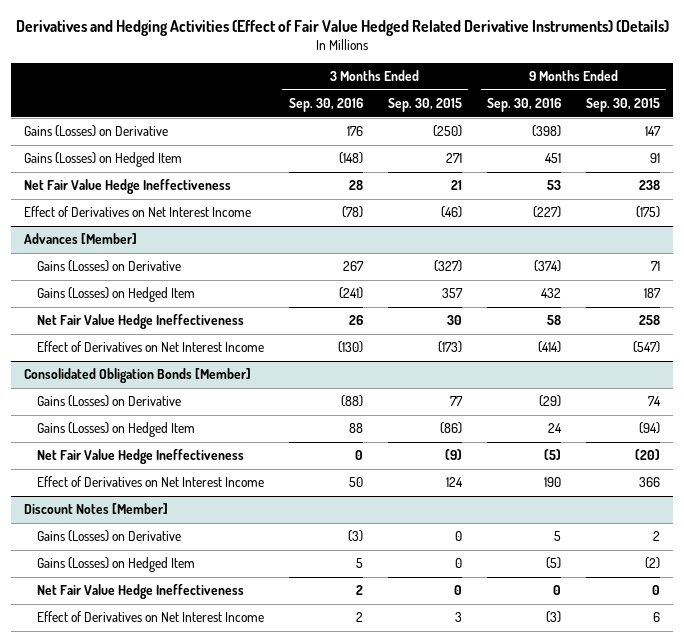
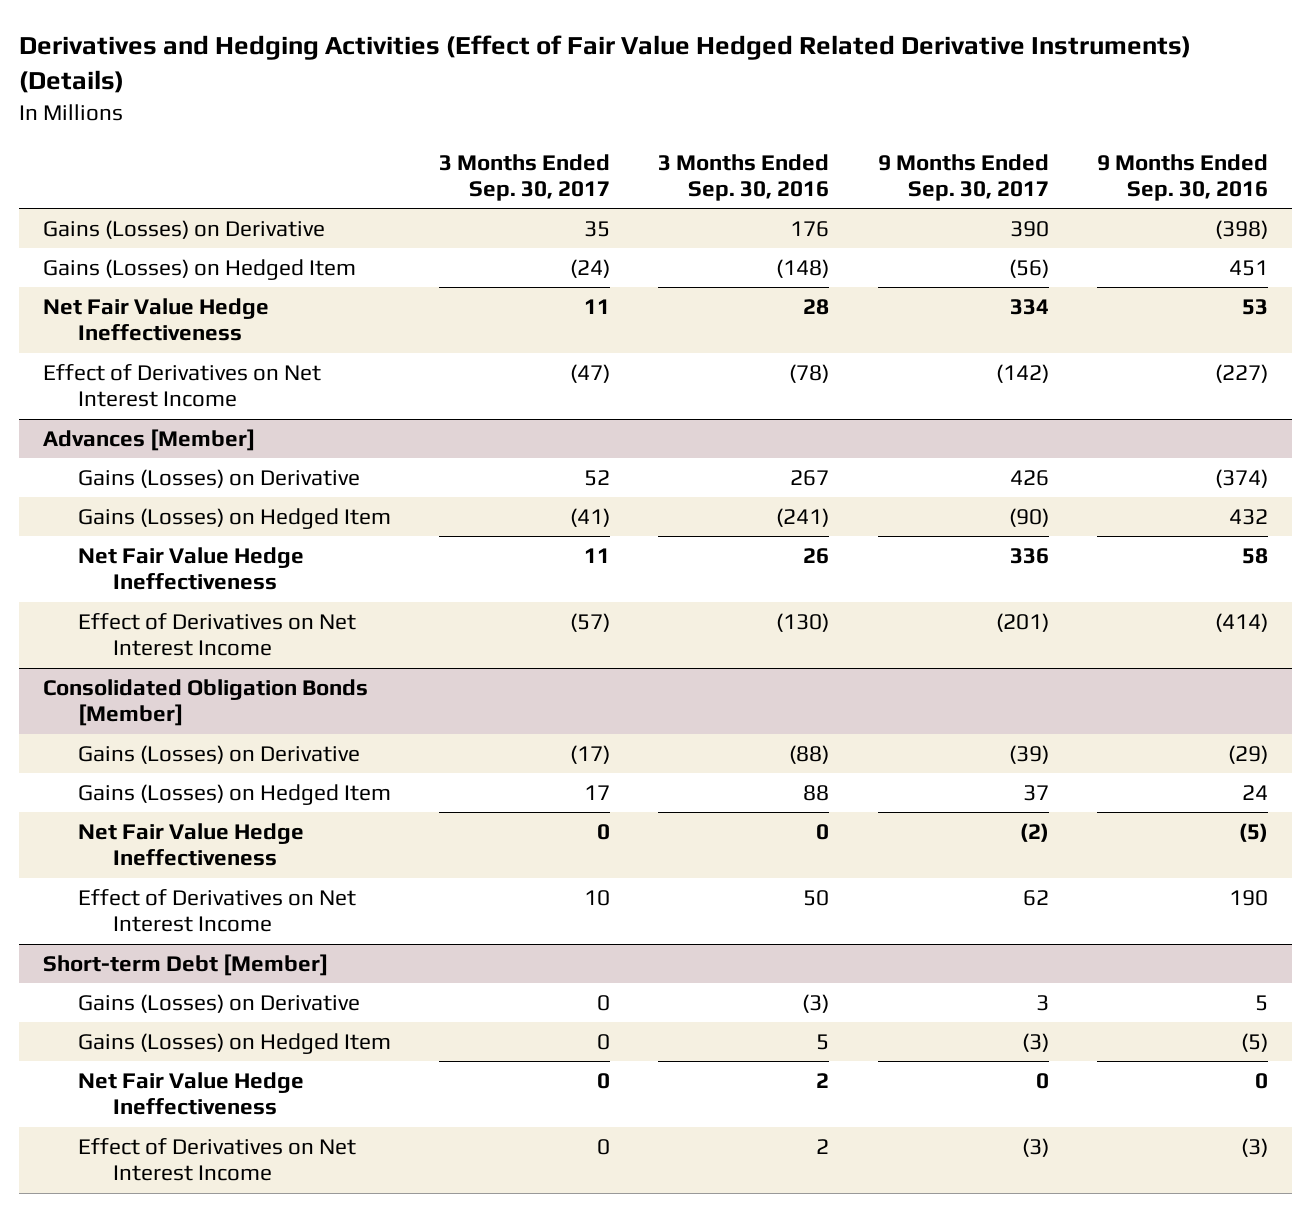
- | 3 Months Ended Sep. 30, 2016 | 3 Months Ended Sep. 30, 2015 | 9 Months Ended Sep. 30, 2016 | 9 Months Ended Sep. 30, 2015
+ | 3 Months Ended Sep. 30, 2017 | 3 Months Ended Sep. 30, 2016 | 9 Months Ended Sep. 30, 2017 | 9 Months Ended Sep. 30, 2016
- Discount Notes [Member]
+ Short-term Debt [Member]

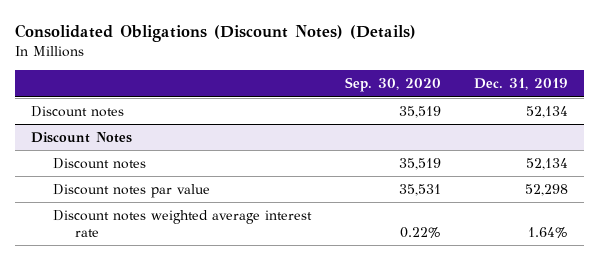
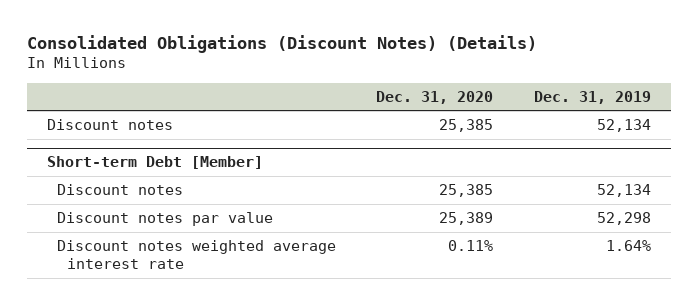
- | Sep. 30, 2020 | Dec. 31, 2019
+ | Dec. 31, 2020 | Dec. 31, 2019
- Discount Notes
+ Short-term Debt [Member]

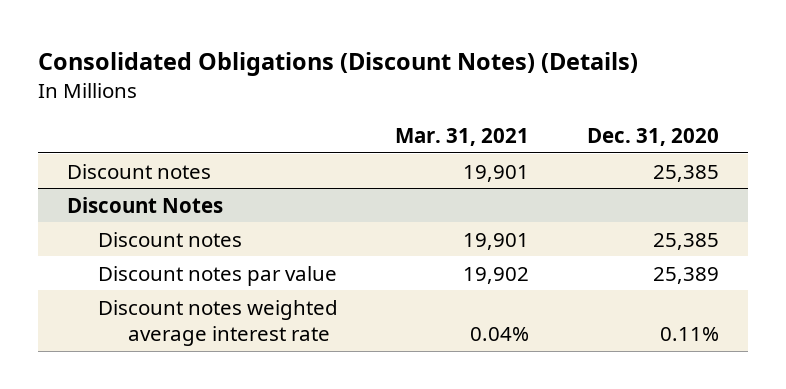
- | Dec. 31, 2020 | Dec. 31, 2019
+ | Mar. 31, 2021 | Dec. 31, 2020
- Short-term Debt [Member]
+ Discount Notes

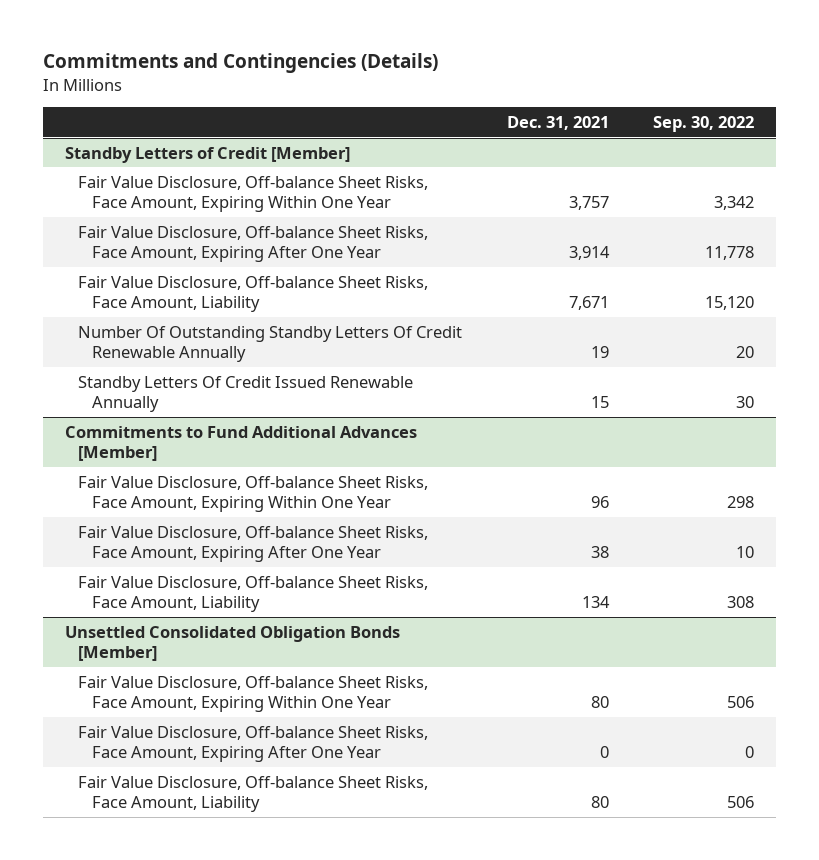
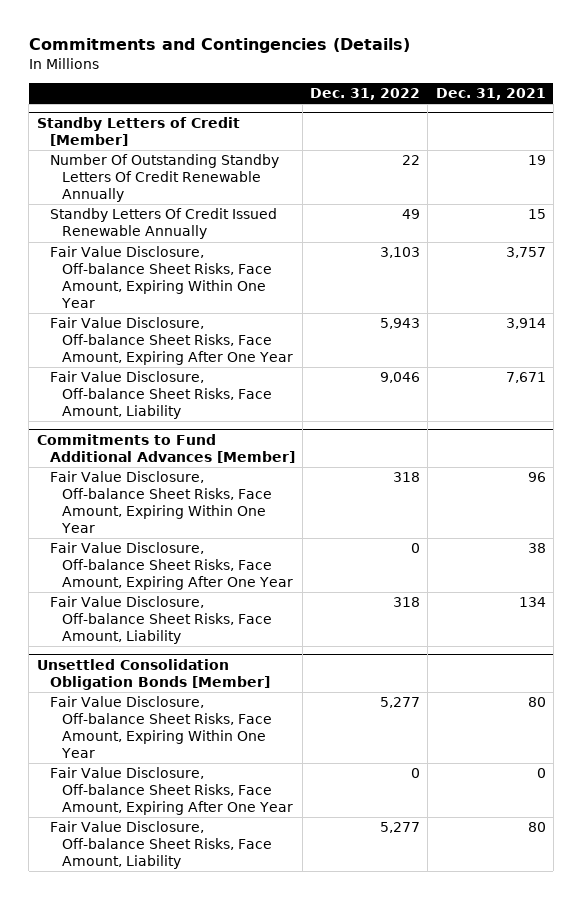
- | Dec. 31, 2021 | Sep. 30, 2022
+ | Dec. 31, 2022 | Dec. 31, 2021
@ Standby Letters of Credit [Member]
moved up: Number Of Outstanding Standby Letters Of Credit Renewable Annually | 22 | 19
moved up: Standby Letters Of Credit Issued Renewable Annually | 49 | 15
- Unsettled Consolidated Obligation Bonds [Member]
+ Unsettled Consolidation Obligation Bonds [Member]

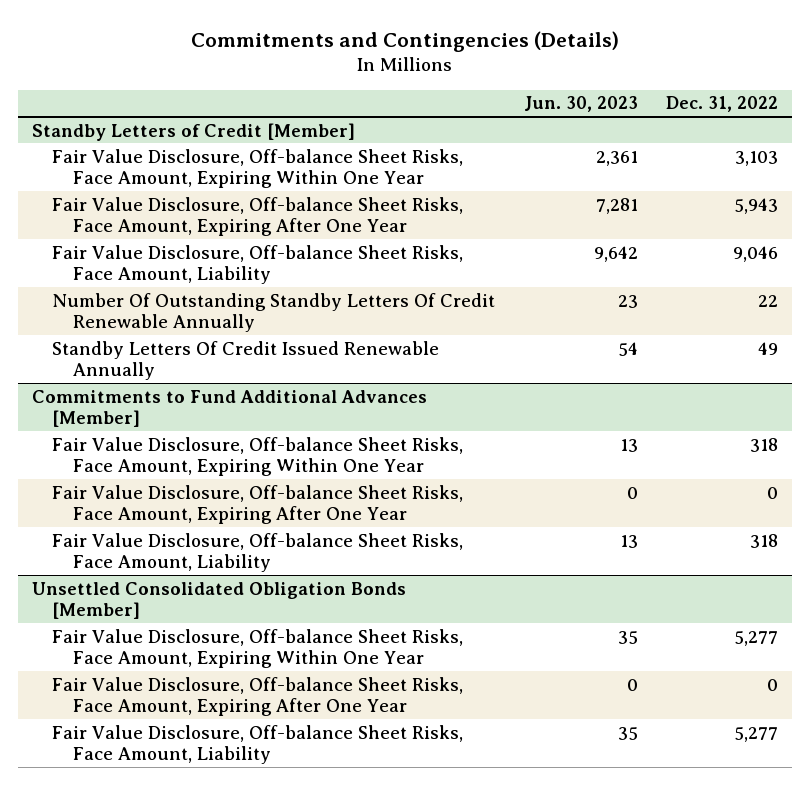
- | Dec. 31, 2022 | Dec. 31, 2021
+ | Jun. 30, 2023 | Dec. 31, 2022
@ Standby Letters of Credit [Member]
moved down: Number Of Outstanding Standby Letters Of Credit Renewable Annually | 23 | 22
moved down: Standby Letters Of Credit Issued Renewable Annually | 54 | 49
- Unsettled Consolidation Obligation Bonds [Member]
+ Unsettled Consolidated Obligation Bonds [Member]

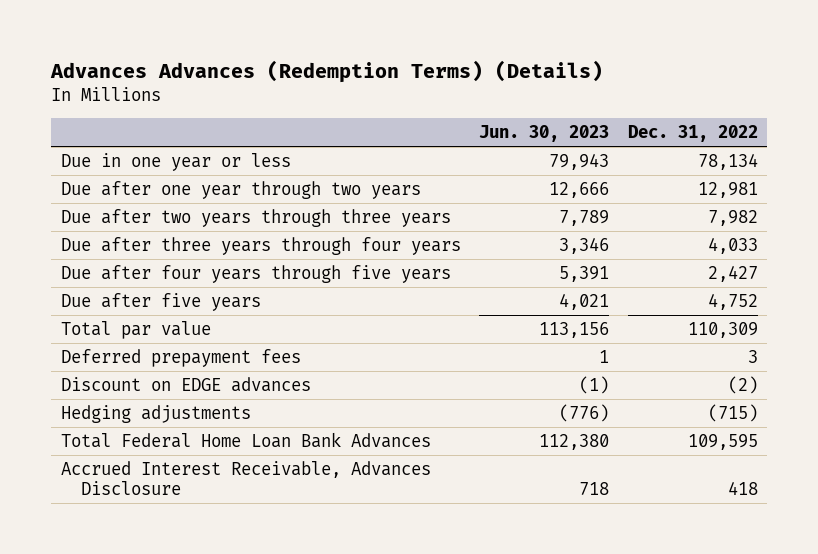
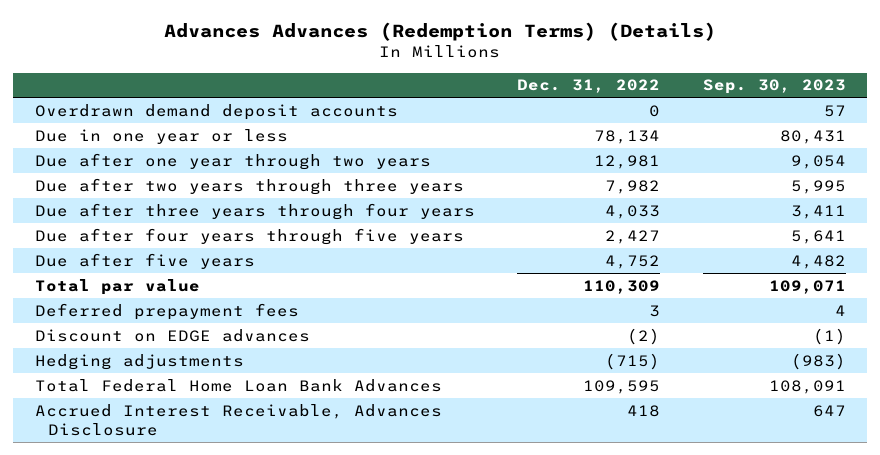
- | Jun. 30, 2023 | Dec. 31, 2022
+ | Dec. 31, 2022 | Sep. 30, 2023
+ Overdrawn demand deposit accounts | 0 | 57

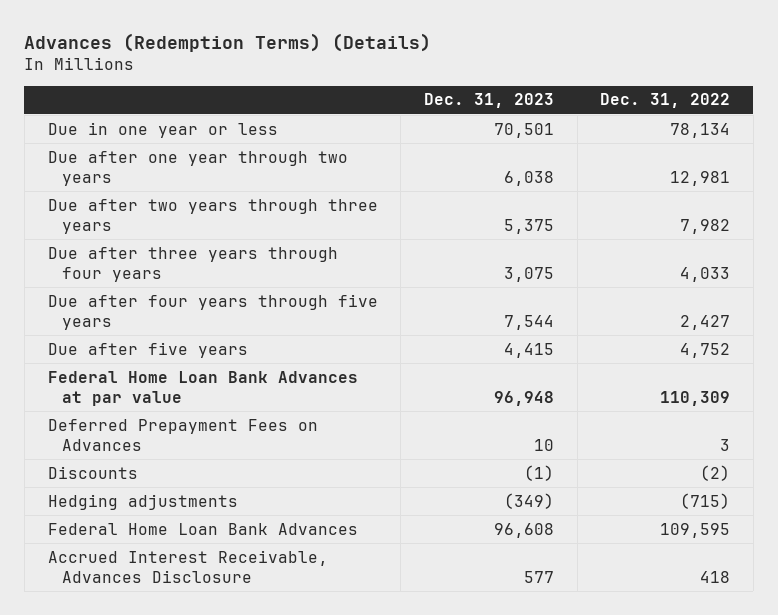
- Advances Advances (Redemption Terms) (Details)
+ Advances (Redemption Terms) (Details)
- | Dec. 31, 2022 | Sep. 30, 2023
+ | Dec. 31, 2023 | Dec. 31, 2022
- Overdrawn demand deposit accounts | 0 | 57
- Total par value | 110,309 | 109,071
- Deferred prepayment fees | 3 | 4
- Discount on EDGE advances | (2) | (1)
+ Federal Home Loan Bank Advances at par value | 96,948 | 110,309
+ Deferred Prepayment Fees on Advances | 10 | 3
+ Discounts | (1) | (2)
- Total Federal Home Loan Bank Advances | 109,595 | 108,091
+ Federal Home Loan Bank Advances | 96,608 | 109,595

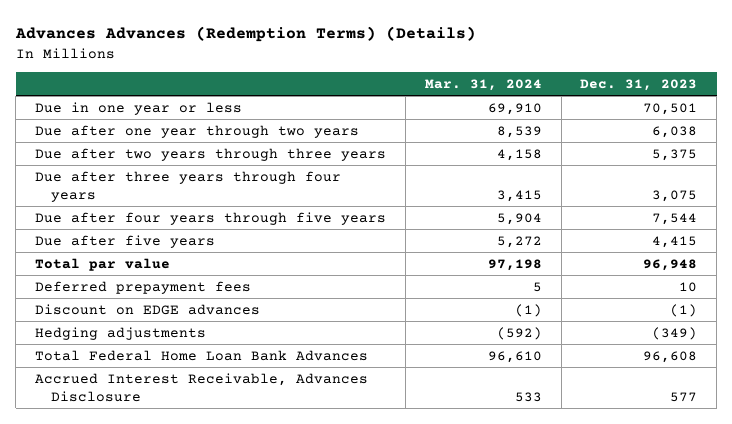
- Advances (Redemption Terms) (Details)
+ Advances Advances (Redemption Terms) (Details)
- | Dec. 31, 2023 | Dec. 31, 2022
+ | Mar. 31, 2024 | Dec. 31, 2023
- Federal Home Loan Bank Advances at par value | 96,948 | 110,309
- Deferred Prepayment Fees on Advances | 10 | 3
- Discounts | (1) | (2)
+ Total par value | 97,198 | 96,948
+ Deferred prepayment fees | 5 | 10
+ Discount on EDGE advances | (1) | (1)
- Federal Home Loan Bank Advances | 96,608 | 109,595
+ Total Federal Home Loan Bank Advances | 96,610 | 96,608

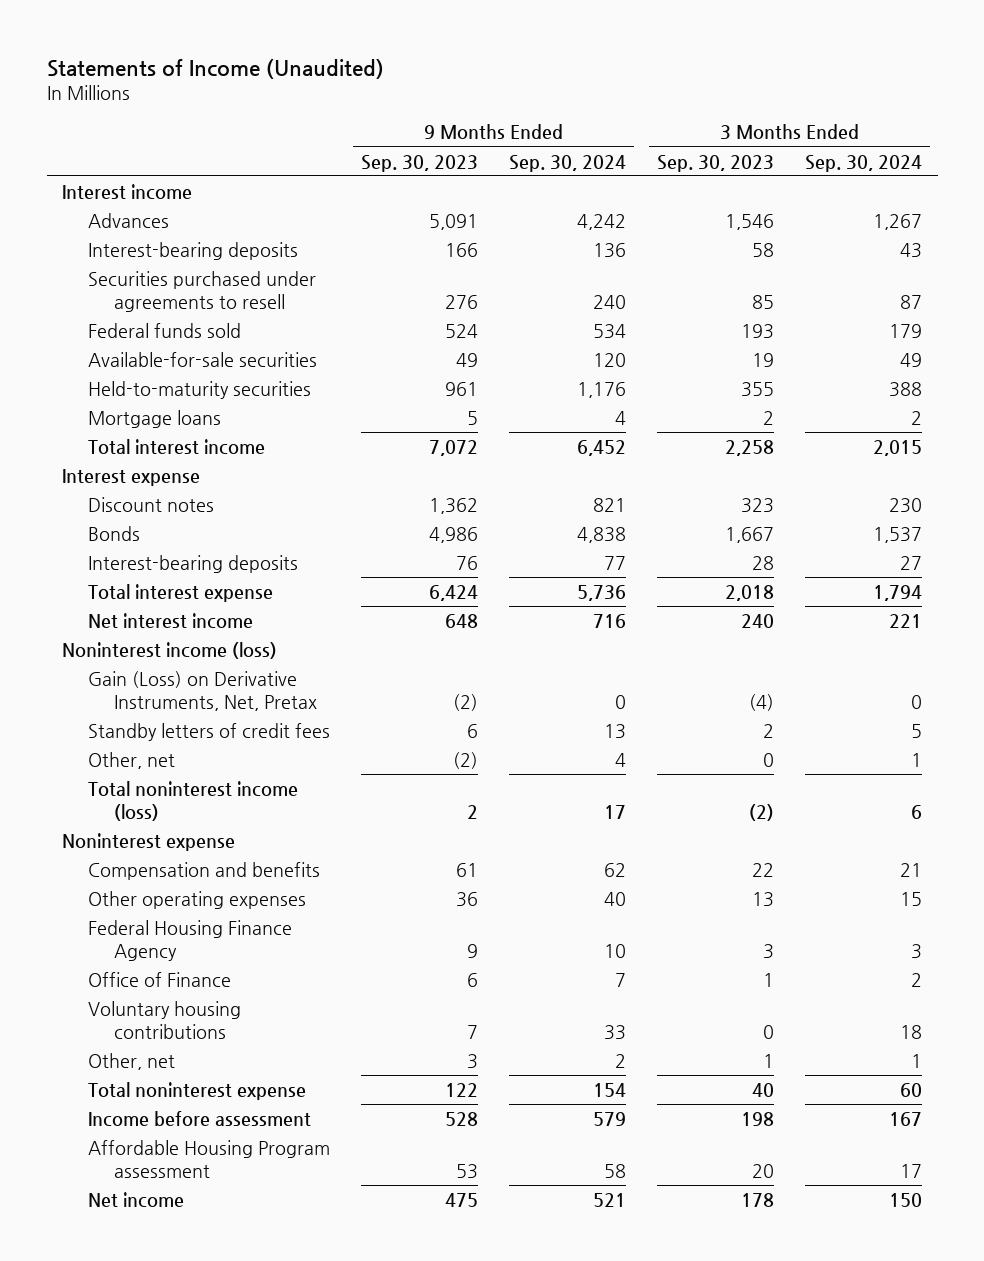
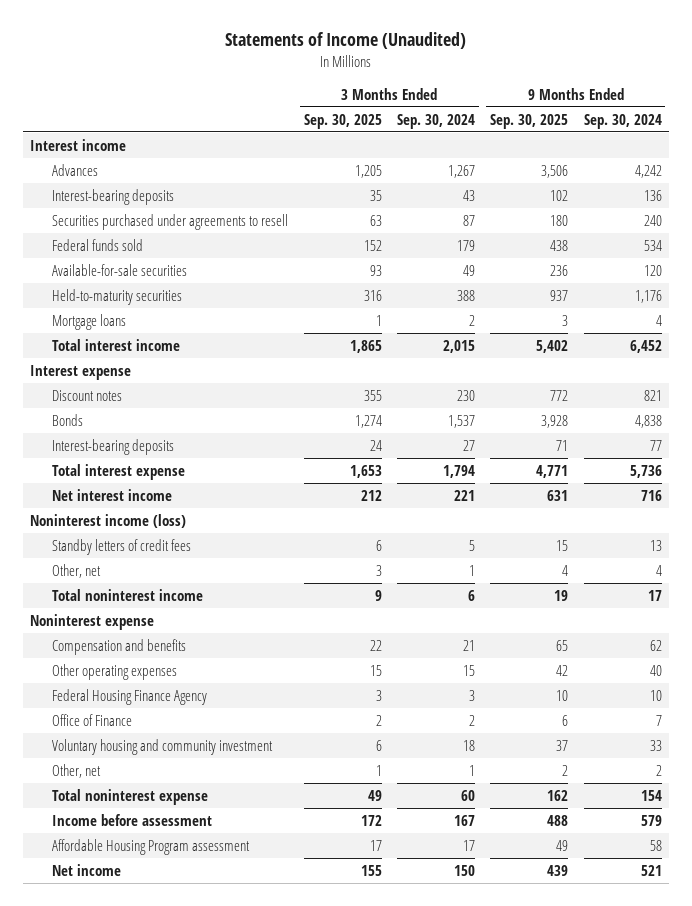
- | 9 Months Ended Sep. 30, 2023 | 9 Months Ended Sep. 30, 2024 | 3 Months Ended Sep. 30, 2023 | 3 Months Ended Sep. 30, 2024
+ | 3 Months Ended Sep. 30, 2025 | 3 Months Ended Sep. 30, 2024 | 9 Months Ended Sep. 30, 2025 | 9 Months Ended Sep. 30, 2024
- Gain (Loss) on Derivative Instruments, Net, Pretax | (2) | 0 | (4) | 0
- Total noninterest income (loss) | 2 | 17 | (2) | 6
+ Total noninterest income | 9 | 6 | 19 | 17
- Voluntary housing contributions | 7 | 33 | 0 | 18
+ Voluntary housing and community investment | 6 | 18 | 37 | 33

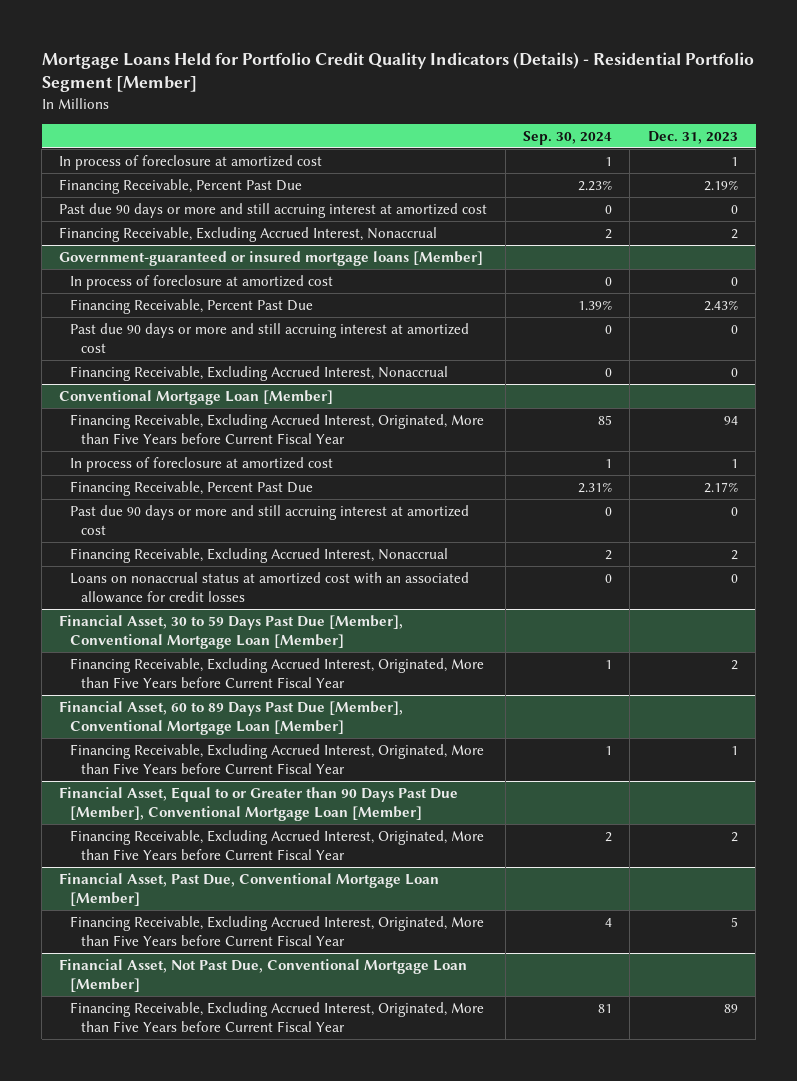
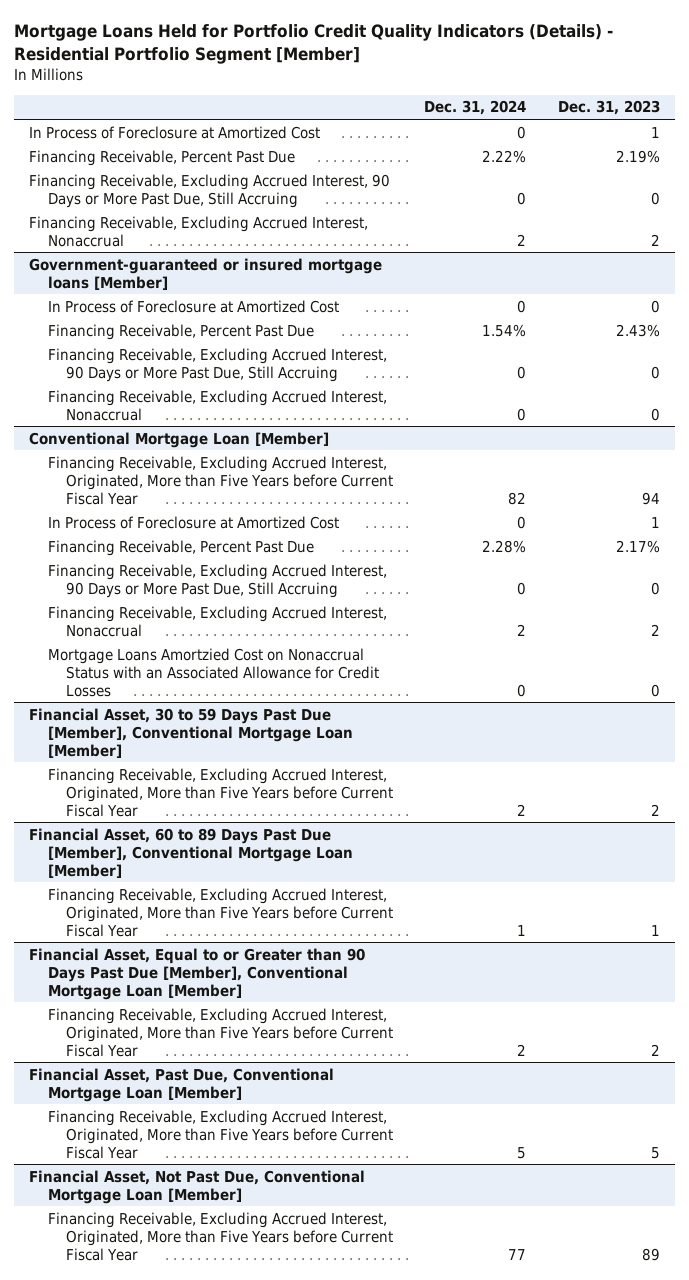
- | Sep. 30, 2024 | Dec. 31, 2023
+ | Dec. 31, 2024 | Dec. 31, 2023
- In process of foreclosure at amortized cost | 1 | 1
+ In Process of Foreclosure at Amortized Cost | 0 | 1
- Past due 90 days or more and still accruing interest at amortized cost | 0 | 0
+ Financing Receivable, Excluding Accrued Interest, 90 Days or More Past Due, Still Accruing | 0 | 0
@ Government-guaranteed or insured mortgage loans [Member]
- In process of foreclosure at amortized cost | 0 | 0
+ In Process of Foreclosure at Amortized Cost | 0 | 0
- Past due 90 days or more and still accruing interest at amortized cost | 0 | 0
+ Financing Receivable, Excluding Accrued Interest, 90 Days or More Past Due, Still Accruing | 0 | 0
@ Conventional Mortgage Loan [Member]
- In process of foreclosure at amortized cost | 1 | 1
+ In Process of Foreclosure at Amortized Cost | 0 | 1
- Past due 90 days or more and still accruing interest at amortized cost | 0 | 0
+ Financing Receivable, Excluding Accrued Interest, 90 Days or More Past Due, Still Accruing | 0 | 0
- Loans on nonaccrual status at amortized cost with an associated allowance for credit losses | 0 | 0
+ Mortgage Loans Amortzied Cost on Nonaccrual Status with an Associated Allowance for Credit Losses | 0 | 0

